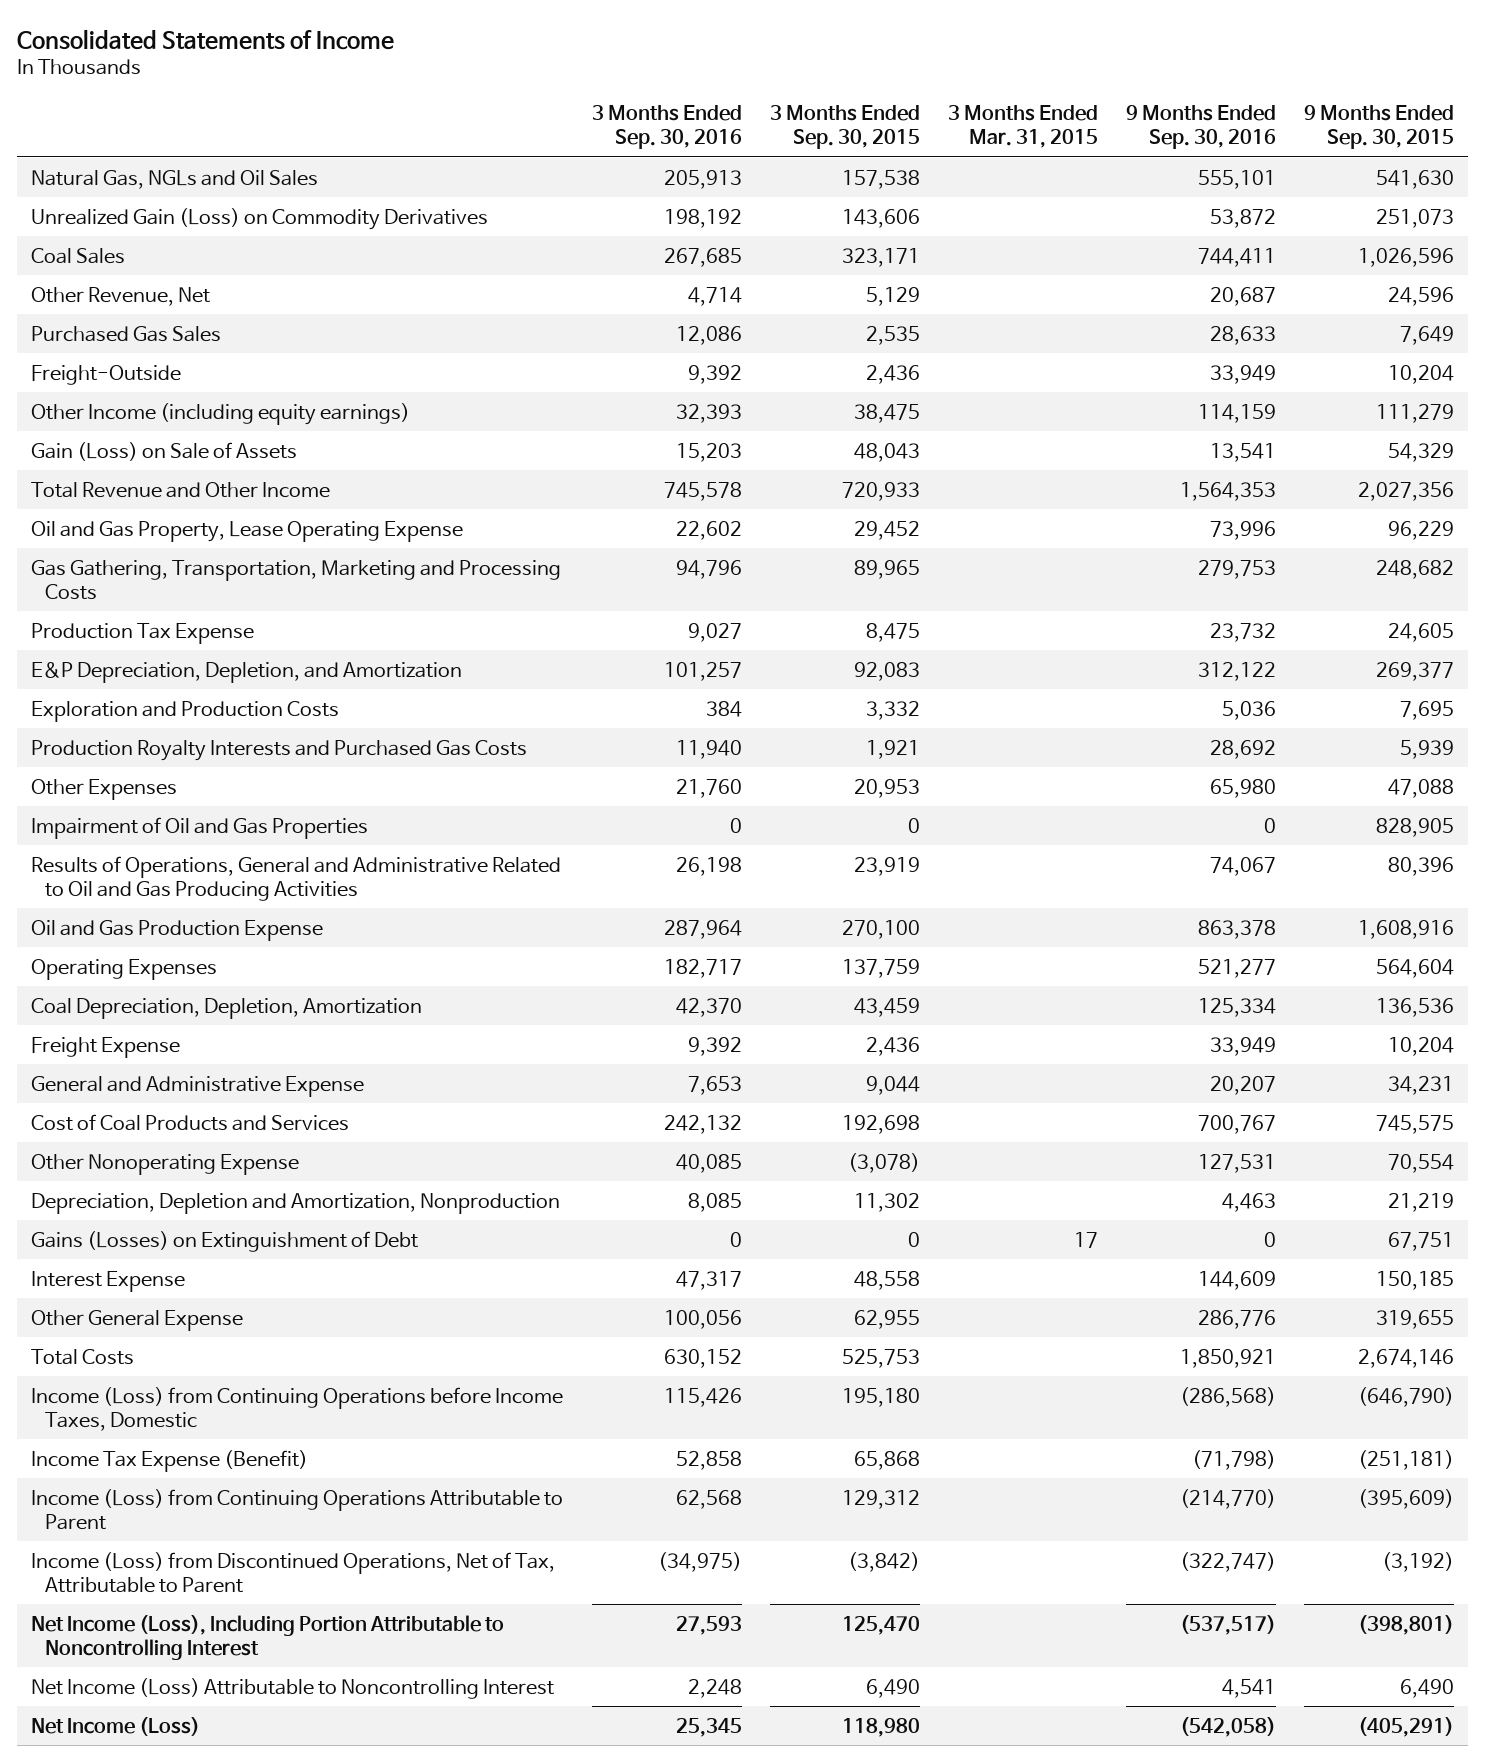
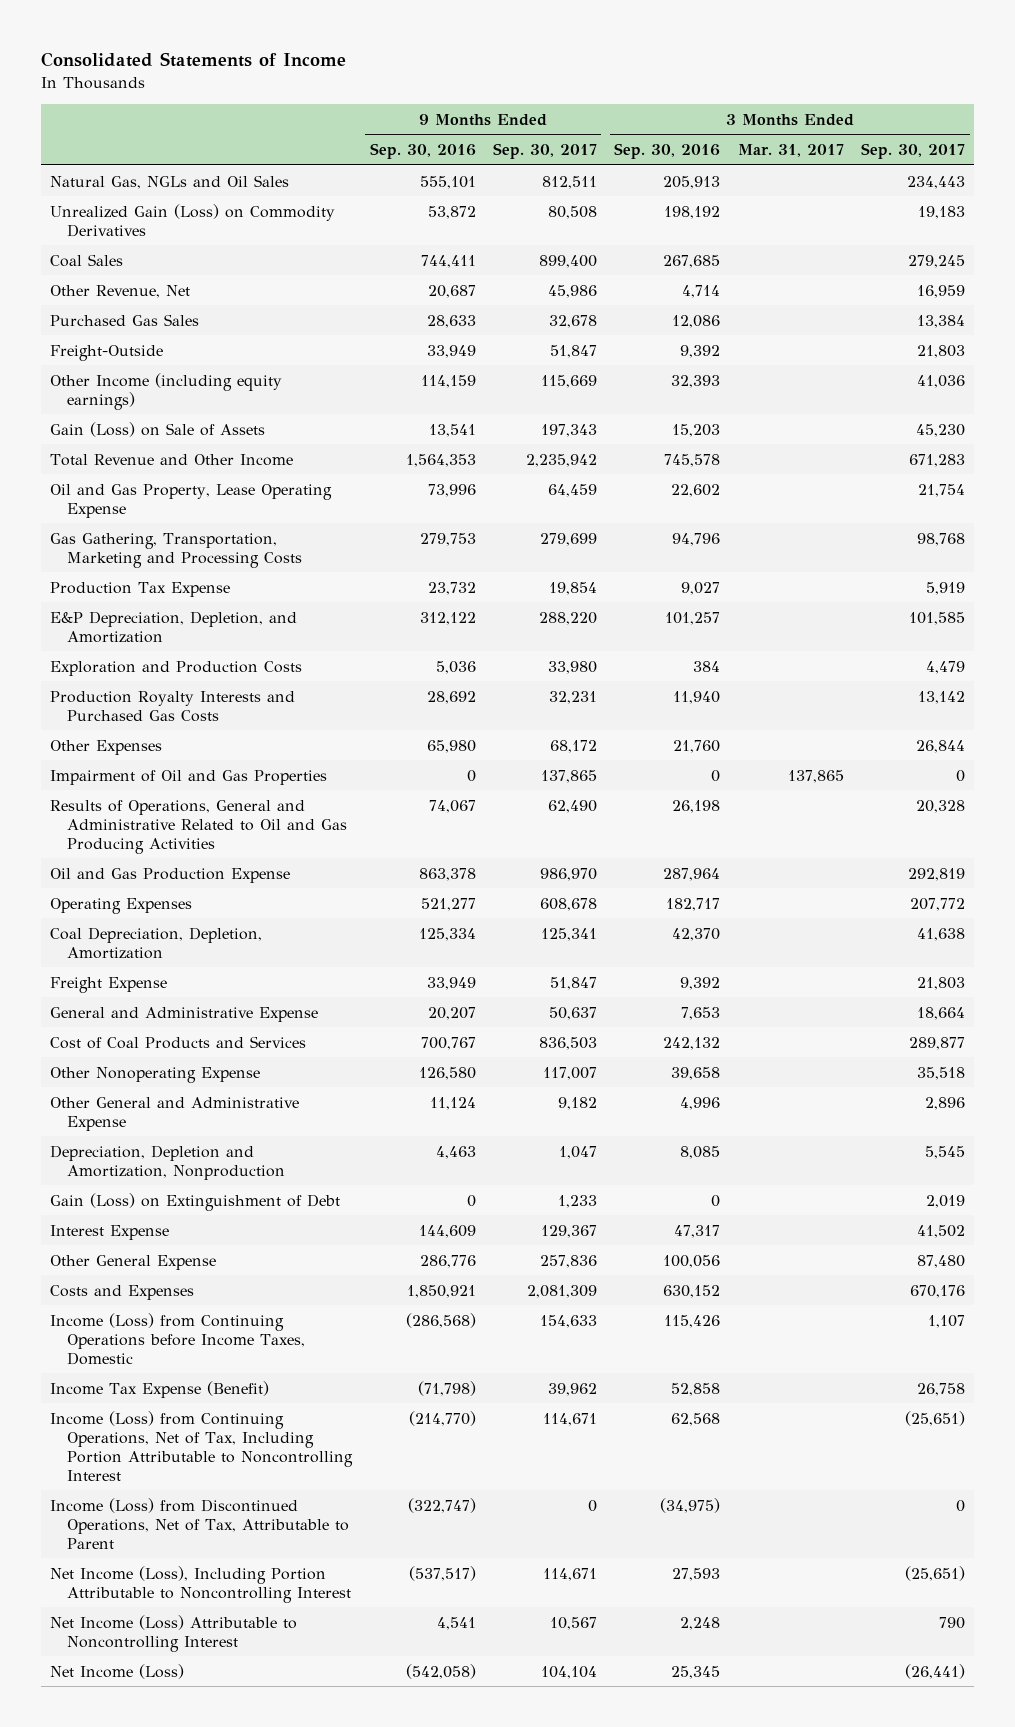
- | 3 Months Ended Sep. 30, 2016 | 3 Months Ended Sep. 30, 2015 | 3 Months Ended Mar. 31, 2015 | 9 Months Ended Sep. 30, 2016 | 9 Months Ended Sep. 30, 2015
+ | 9 Months Ended Sep. 30, 2016 | 9 Months Ended Sep. 30, 2017 | 3 Months Ended Sep. 30, 2016 | 3 Months Ended Mar. 31, 2017 | 3 Months Ended Sep. 30, 2017
- Other Nonoperating Expense | 40,085 | (3,078) | | 127,531 | 70,554
+ Other Nonoperating Expense | 126,580 | 117,007 | 39,658 | | 35,518
+ Other General and Administrative Expense | 11,124 | 9,182 | 4,996 | | 2,896
- Gains (Losses) on Extinguishment of Debt | 0 | 0 | 17 | 0 | 67,751
+ Gain (Loss) on Extinguishment of Debt | 0 | 1,233 | 0 | | 2,019
- Total Costs | 630,152 | 525,753 | | 1,850,921 | 2,674,146
+ Costs and Expenses | 1,850,921 | 2,081,309 | 630,152 | | 670,176
- Income (Loss) from Continuing Operations Attributable to Parent | 62,568 | 129,312 | | (214,770) | (395,609)
+ Income (Loss) from Continuing Operations, Net of Tax, Including Portion Attributable to Noncontrolling Interest | (214,770) | 114,671 | 62,568 | | (25,651)

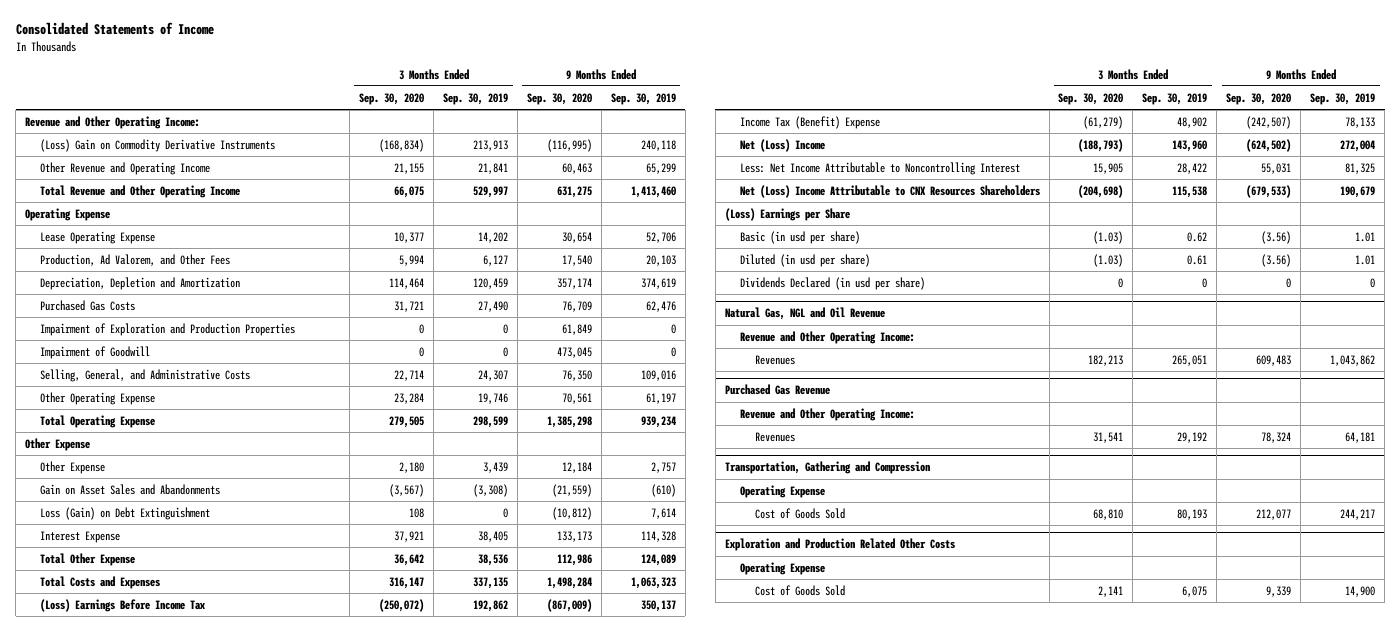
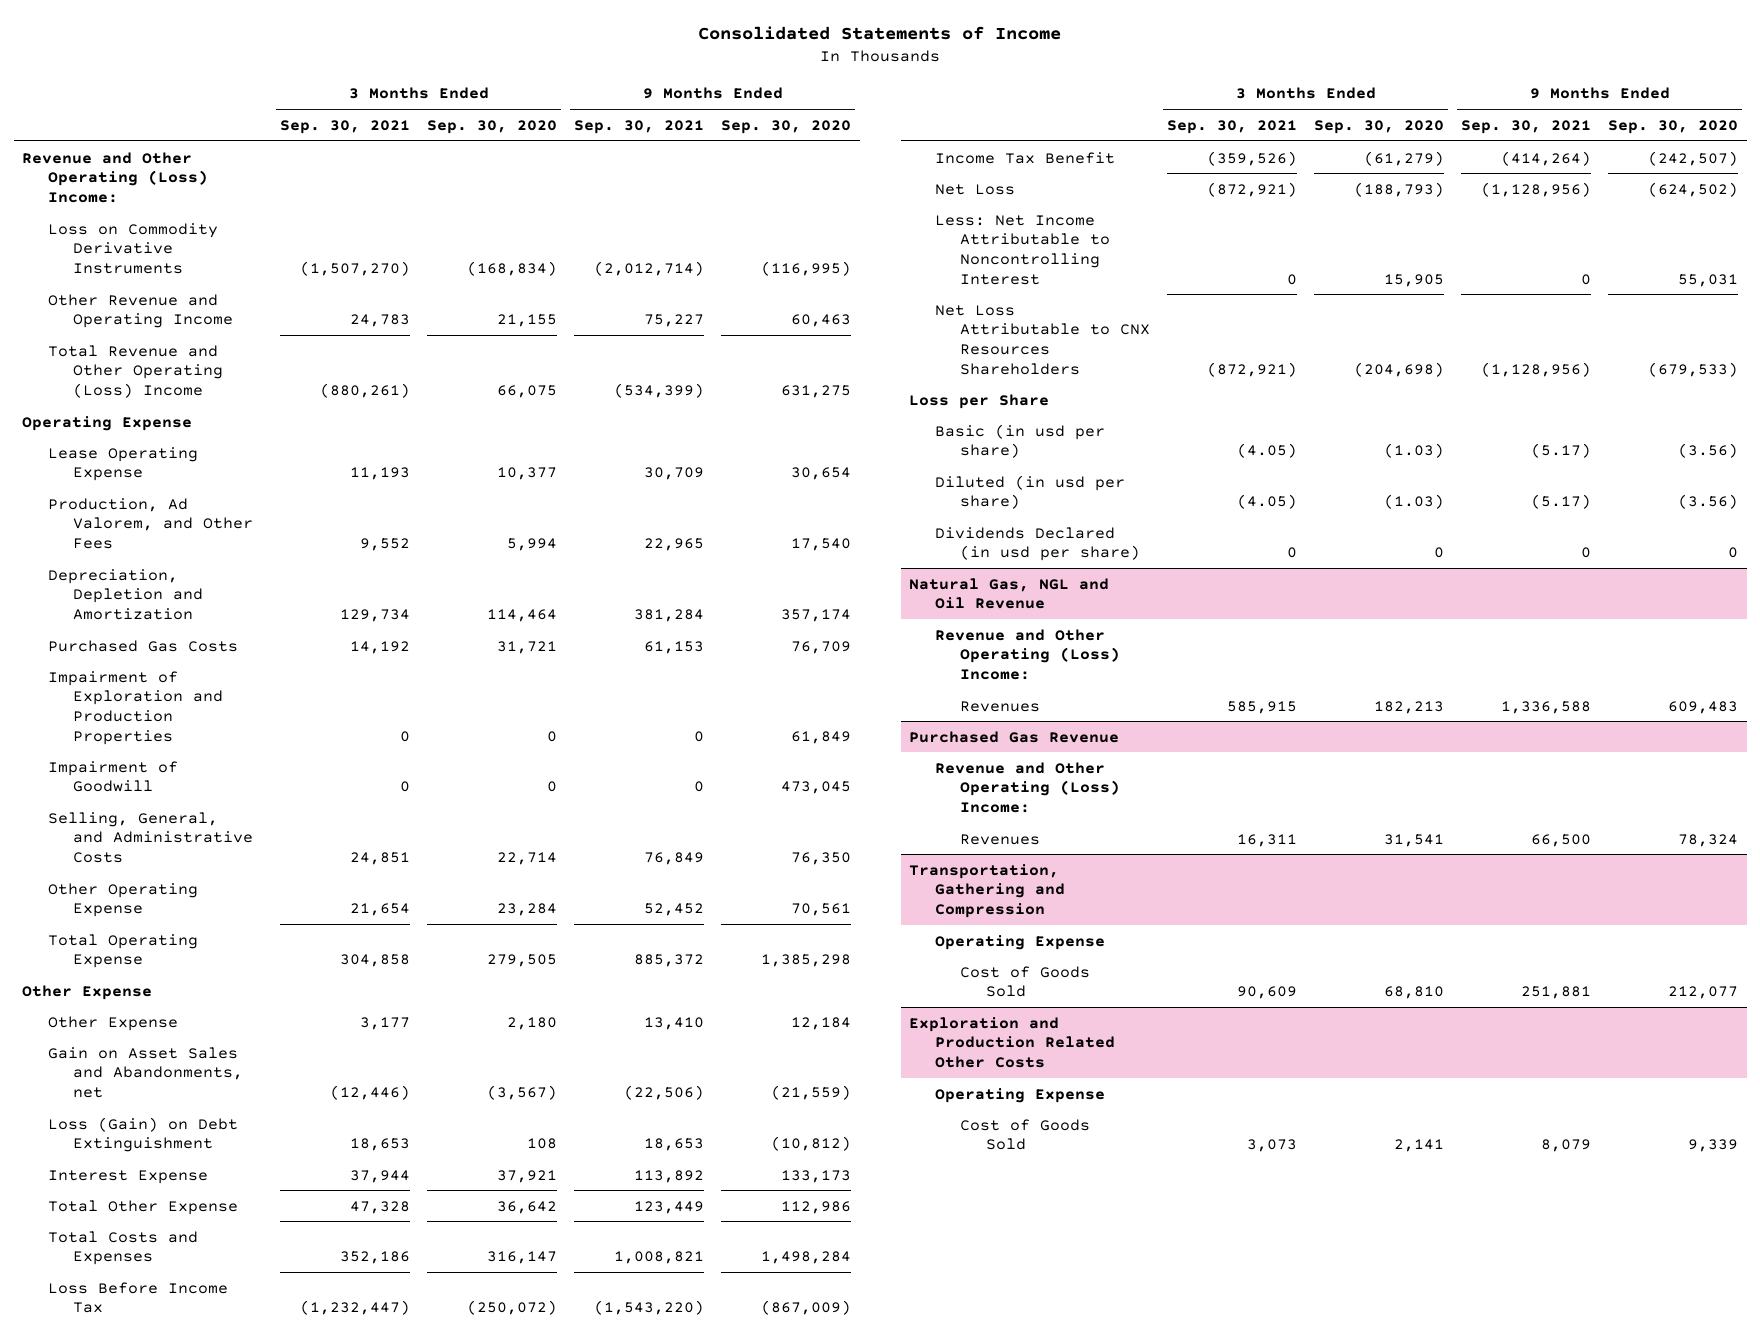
- | 3 Months Ended Sep. 30, 2020 | 3 Months Ended Sep. 30, 2019 | 9 Months Ended Sep. 30, 2020 | 9 Months Ended Sep. 30, 2019
+ | 3 Months Ended Sep. 30, 2021 | 3 Months Ended Sep. 30, 2020 | 9 Months Ended Sep. 30, 2021 | 9 Months Ended Sep. 30, 2020
- Revenue and Other Operating Income:
- (Loss) Gain on Commodity Derivative Instruments | (168,834) | 213,913 | (116,995) | 240,118
+ Revenue and Other Operating (Loss) Income:
+ Loss on Commodity Derivative Instruments | (1,507,270) | (168,834) | (2,012,714) | (116,995)
- Total Revenue and Other Operating Income | 66,075 | 529,997 | 631,275 | 1,413,460
+ Total Revenue and Other Operating (Loss) Income | (880,261) | 66,075 | (534,399) | 631,275
- Gain on Asset Sales and Abandonments | (3,567) | (3,308) | (21,559) | (610)
+ Gain on Asset Sales and Abandonments, net | (12,446) | (3,567) | (22,506) | (21,559)
- (Loss) Earnings Before Income Tax | (250,072) | 192,862 | (867,009) | 350,137
- Income Tax (Benefit) Expense | (61,279) | 48,902 | (242,507) | 78,133
- Net (Loss) Income | (188,793) | 143,960 | (624,502) | 272,004
+ Loss Before Income Tax | (1,232,447) | (250,072) | (1,543,220) | (867,009)
+ Income Tax Benefit | (359,526) | (61,279) | (414,264) | (242,507)
+ Net Loss | (872,921) | (188,793) | (1,128,956) | (624,502)
- Net (Loss) Income Attributable to CNX Resources Shareholders | (204,698) | 115,538 | (679,533) | 190,679
- (Loss) Earnings per Share
+ Net Loss Attributable to CNX Resources Shareholders | (872,921) | (204,698) | (1,128,956) | (679,533)
+ Loss per Share
@ Natural Gas, NGL and Oil Revenue
- Revenue and Other Operating Income:
+ Revenue and Other Operating (Loss) Income:
@ Purchased Gas Revenue
- Revenue and Other Operating Income:
+ Revenue and Other Operating (Loss) Income:

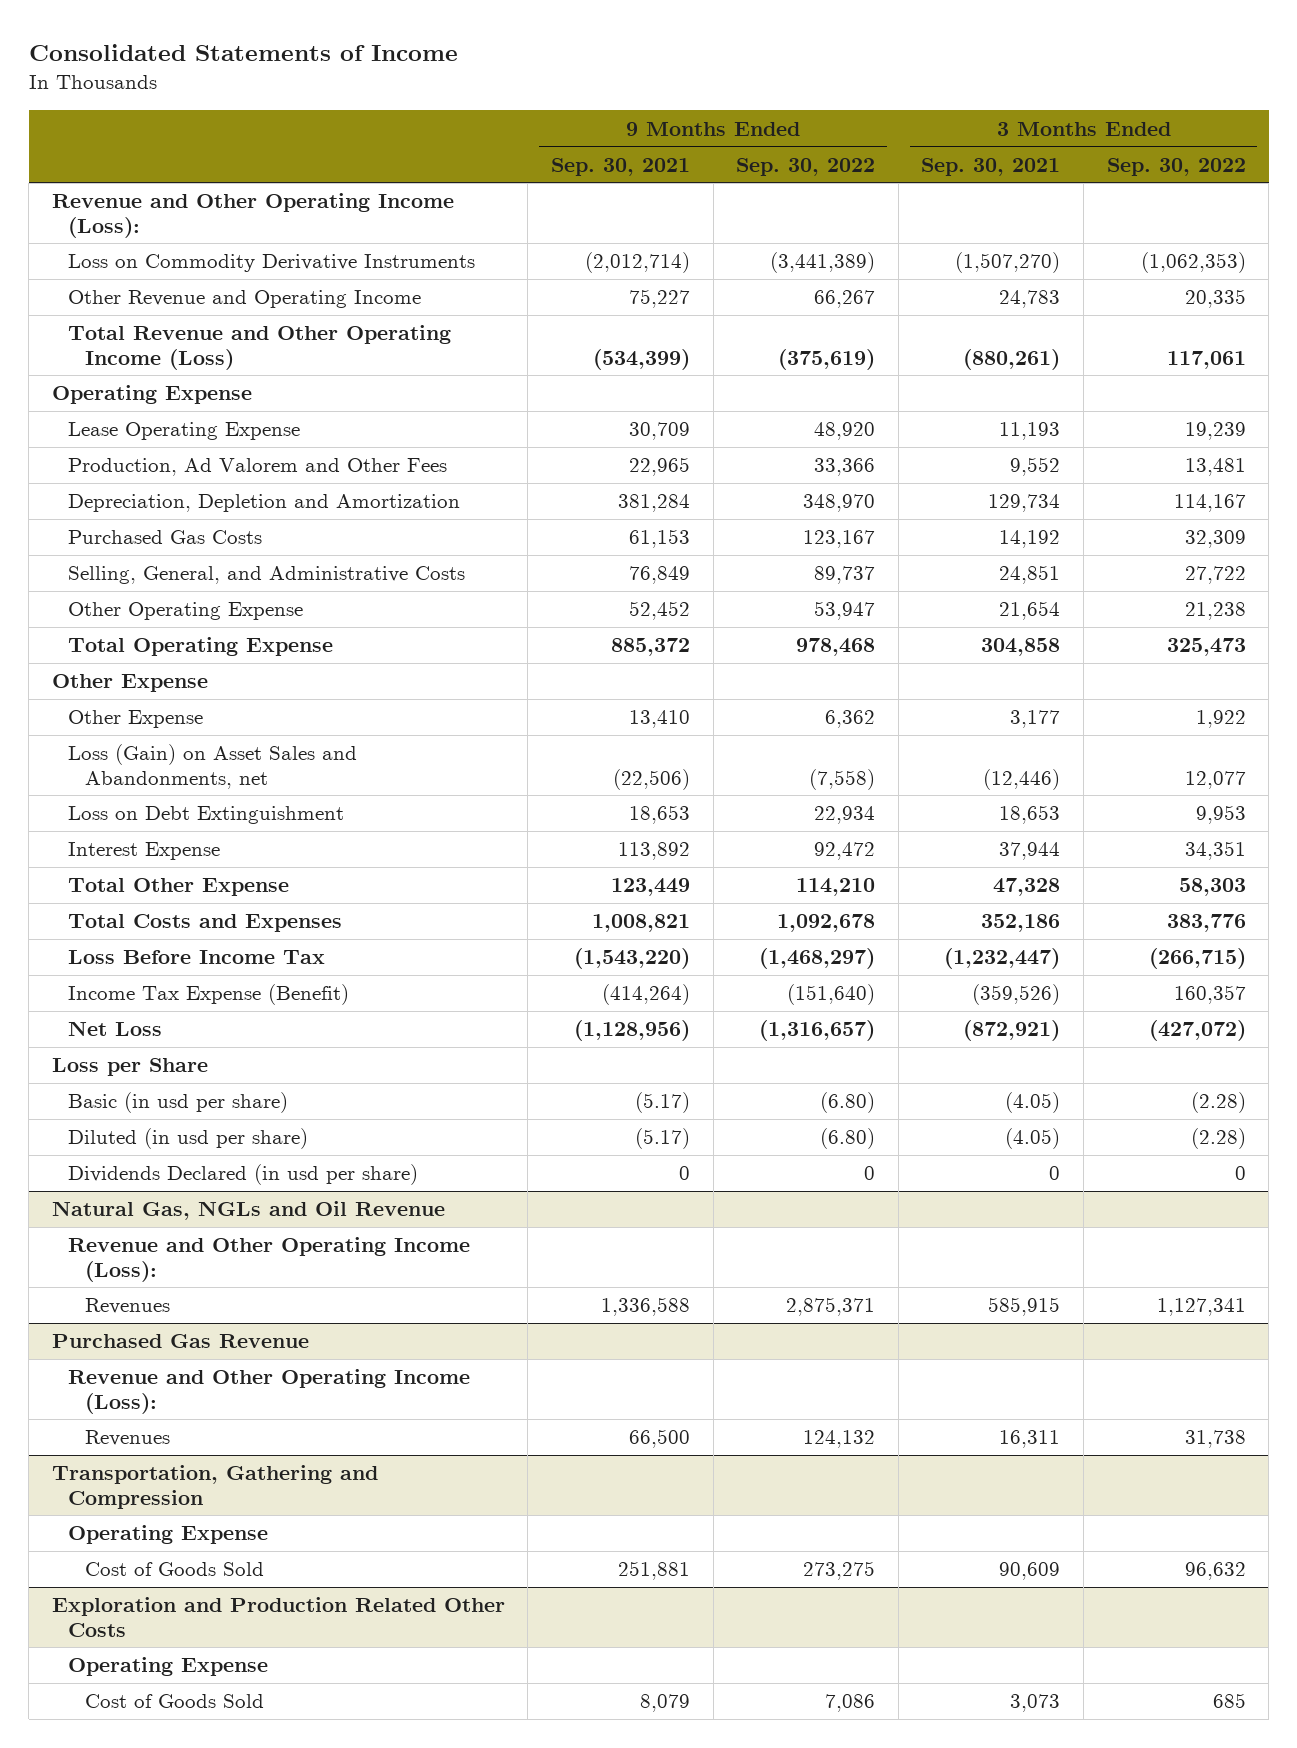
- | 3 Months Ended Sep. 30, 2021 | 3 Months Ended Sep. 30, 2020 | 9 Months Ended Sep. 30, 2021 | 9 Months Ended Sep. 30, 2020
+ | 9 Months Ended Sep. 30, 2021 | 9 Months Ended Sep. 30, 2022 | 3 Months Ended Sep. 30, 2021 | 3 Months Ended Sep. 30, 2022
- Revenue and Other Operating (Loss) Income:
+ Revenue and Other Operating Income (Loss):
- Total Revenue and Other Operating (Loss) Income | (880,261) | 66,075 | (534,399) | 631,275
+ Total Revenue and Other Operating Income (Loss) | (534,399) | (375,619) | (880,261) | 117,061
- Production, Ad Valorem, and Other Fees | 9,552 | 5,994 | 22,965 | 17,540
+ Production, Ad Valorem and Other Fees | 22,965 | 33,366 | 9,552 | 13,481
- Impairment of Exploration and Production Properties | 0 | 0 | 0 | 61,849
- Impairment of Goodwill | 0 | 0 | 0 | 473,045
- Gain on Asset Sales and Abandonments, net | (12,446) | (3,567) | (22,506) | (21,559)
- Loss (Gain) on Debt Extinguishment | 18,653 | 108 | 18,653 | (10,812)
+ Loss (Gain) on Asset Sales and Abandonments, net | (22,506) | (7,558) | (12,446) | 12,077
+ Loss on Debt Extinguishment | 18,653 | 22,934 | 18,653 | 9,953
- Income Tax Benefit | (359,526) | (61,279) | (414,264) | (242,507)
+ Income Tax Expense (Benefit) | (414,264) | (151,640) | (359,526) | 160,357
- Less: Net Income Attributable to Noncontrolling Interest | 0 | 15,905 | 0 | 55,031
- Net Loss Attributable to CNX Resources Shareholders | (872,921) | (204,698) | (1,128,956) | (679,533)
- Natural Gas, NGL and Oil Revenue
- Revenue and Other Operating (Loss) Income:
+ Natural Gas, NGLs and Oil Revenue
+ Revenue and Other Operating Income (Loss):
@ Purchased Gas Revenue
- Revenue and Other Operating (Loss) Income:
+ Revenue and Other Operating Income (Loss):

